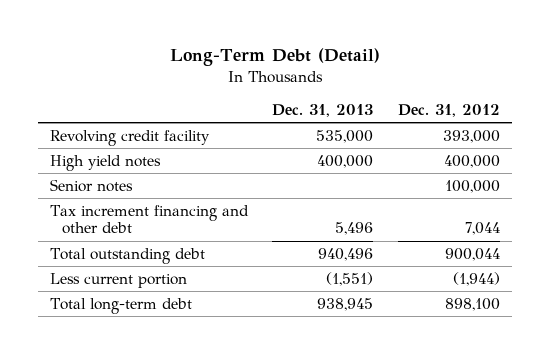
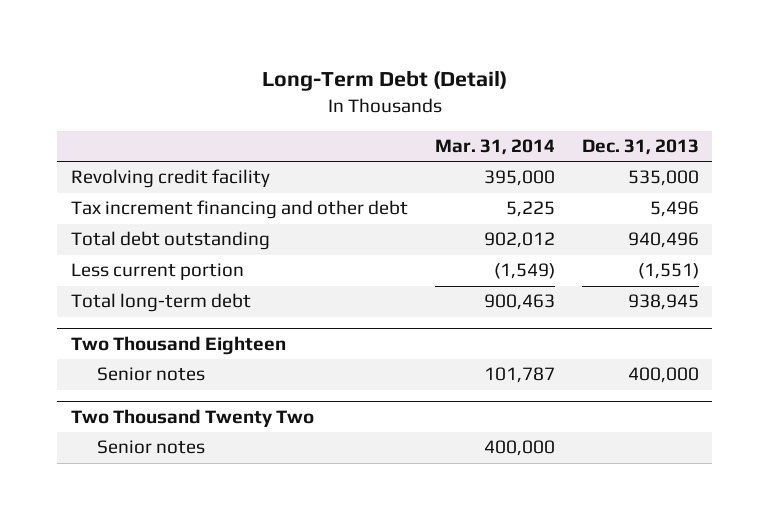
- | Dec. 31, 2013 | Dec. 31, 2012
+ | Mar. 31, 2014 | Dec. 31, 2013
- High yield notes | 400,000 | 400,000
- Senior notes | | 100,000
- Total outstanding debt | 940,496 | 900,044
+ Total debt outstanding | 902,012 | 940,496
+ Two Thousand Eighteen
+ Senior notes | 101,787 | 400,000
+ Two Thousand Twenty Two
+ Senior notes | 400,000 |

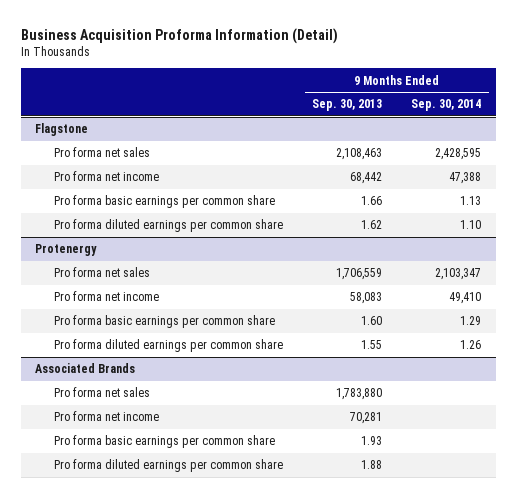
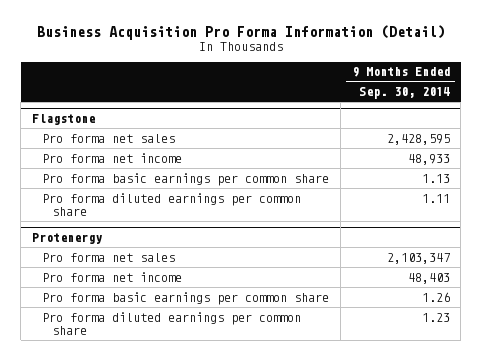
- Business Acquisition Proforma Information (Detail)
+ Business Acquisition Pro Forma Information (Detail)
- | 9 Months Ended Sep. 30, 2013 | 9 Months Ended Sep. 30, 2014
+ | 9 Months Ended Sep. 30, 2014
@ Flagstone
- Pro forma net income | 68,442 | 47,388
+ Pro forma net income | 48,933
- Pro forma diluted earnings per common share | 1.62 | 1.10
+ Pro forma diluted earnings per common share | 1.11
@ Protenergy
- Pro forma net income | 58,083 | 49,410
- Pro forma basic earnings per common share | 1.60 | 1.29
- Pro forma diluted earnings per common share | 1.55 | 1.26
- Associated Brands
- Pro forma net sales | 1,783,880 |
- Pro forma net income | 70,281 |
- Pro forma basic earnings per common share | 1.93 |
- Pro forma diluted earnings per common share | 1.88 |
@ Protenergy
+ Pro forma net income | 48,403
+ Pro forma basic earnings per common share | 1.26
+ Pro forma diluted earnings per common share | 1.23

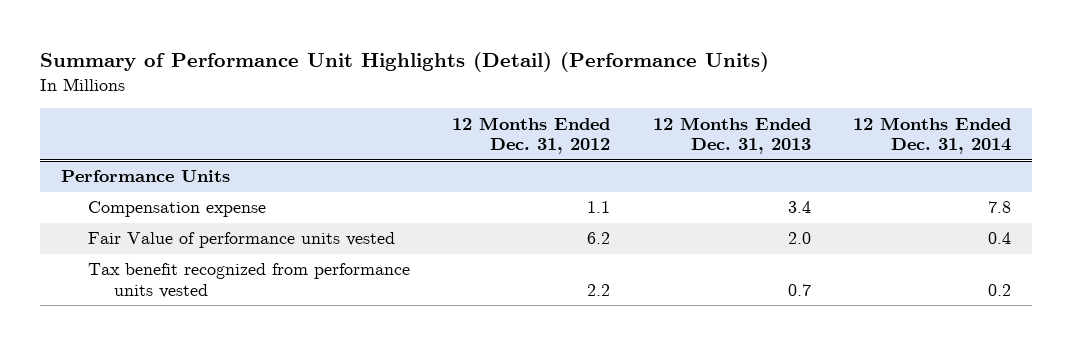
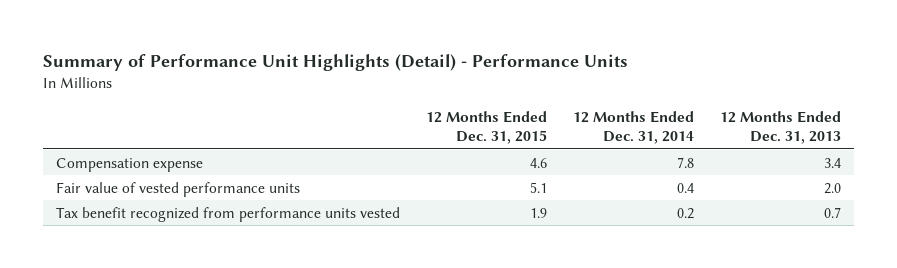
- Summary of Performance Unit Highlights (Detail) (Performance Units)
+ Summary of Performance Unit Highlights (Detail) - Performance Units
- | 12 Months Ended Dec. 31, 2012 | 12 Months Ended Dec. 31, 2013 | 12 Months Ended Dec. 31, 2014
+ | 12 Months Ended Dec. 31, 2015 | 12 Months Ended Dec. 31, 2014 | 12 Months Ended Dec. 31, 2013
- Performance Units
- Fair Value of performance units vested | 6.2 | 2.0 | 0.4
+ Fair value of vested performance units | 5.1 | 0.4 | 2.0

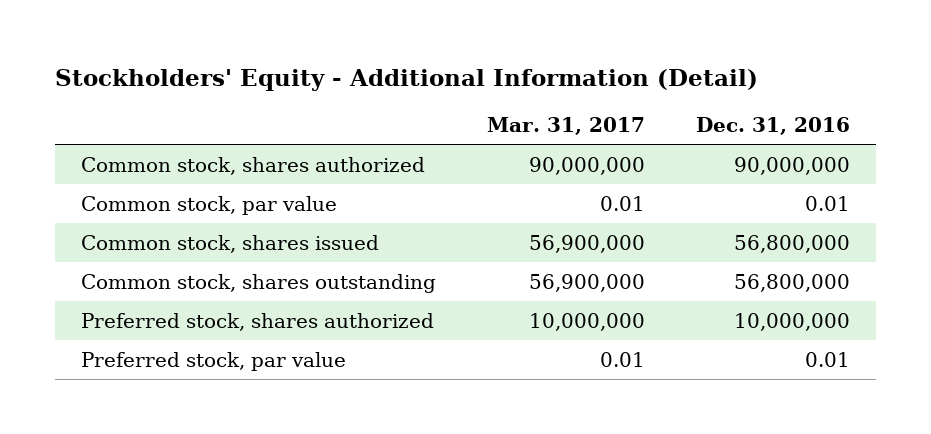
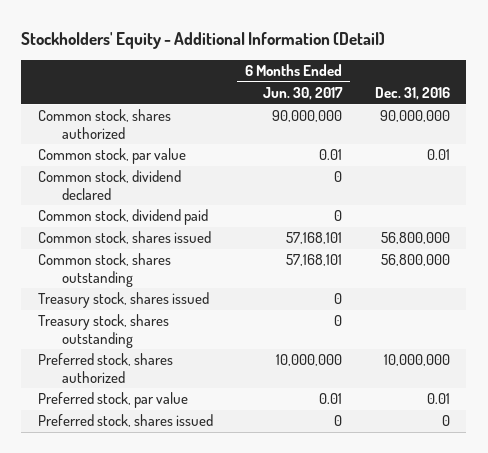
- | Mar. 31, 2017 | Dec. 31, 2016
+ | 6 Months Ended Jun. 30, 2017 | Dec. 31, 2016
+ Common stock, dividend declared | 0 |
+ Common stock, dividend paid | 0 |
+ Treasury stock, shares issued | 0 |
+ Treasury stock, shares outstanding | 0 |
+ Preferred stock, shares issued | 0 | 0

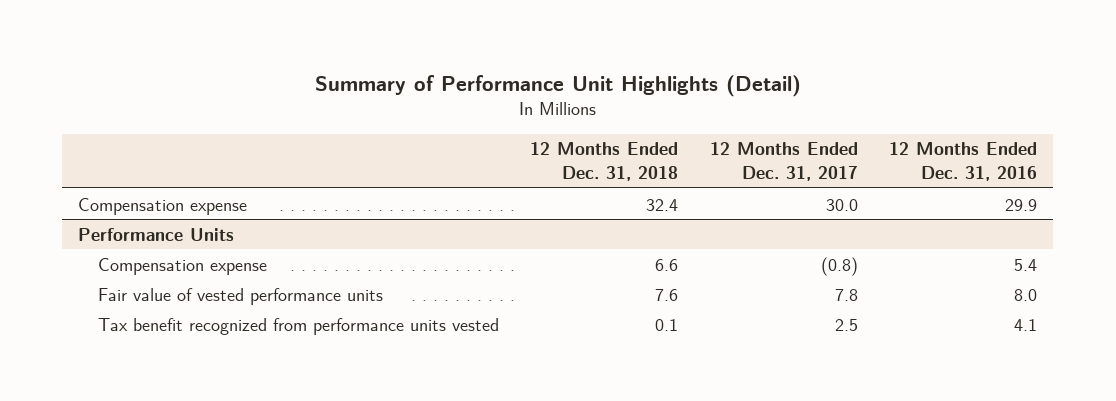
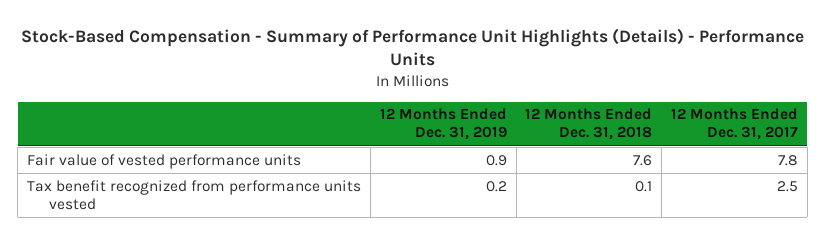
- Summary of Performance Unit Highlights (Detail)
+ Stock-Based Compensation - Summary of Performance Unit Highlights (Details) - Performance Units
- | 12 Months Ended Dec. 31, 2018 | 12 Months Ended Dec. 31, 2017 | 12 Months Ended Dec. 31, 2016
+ | 12 Months Ended Dec. 31, 2019 | 12 Months Ended Dec. 31, 2018 | 12 Months Ended Dec. 31, 2017
- Compensation expense | 32.4 | 30.0 | 29.9
- Performance Units
- Compensation expense | 6.6 | (0.8) | 5.4

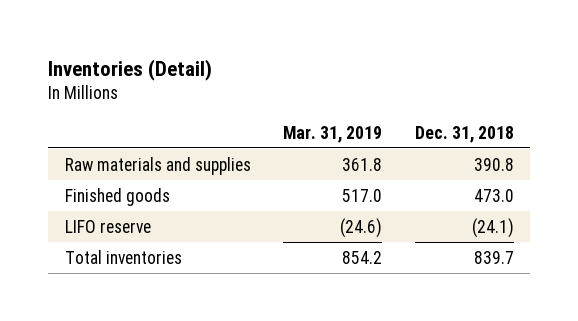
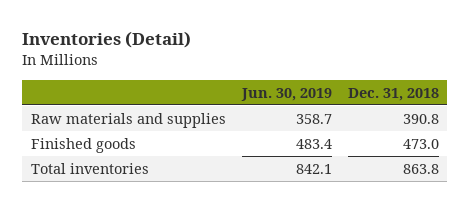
- | Mar. 31, 2019 | Dec. 31, 2018
+ | Jun. 30, 2019 | Dec. 31, 2018
- LIFO reserve | (24.6) | (24.1)
- Total inventories | 854.2 | 839.7
+ Total inventories | 842.1 | 863.8

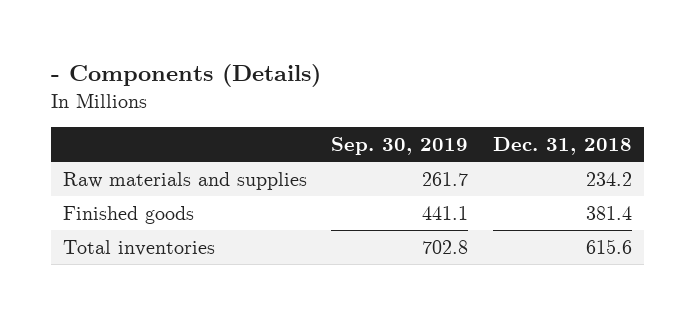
- Inventories (Detail)
+ - Components (Details)
- | Jun. 30, 2019 | Dec. 31, 2018
+ | Sep. 30, 2019 | Dec. 31, 2018
- Raw materials and supplies | 358.7 | 390.8
- Finished goods | 483.4 | 473.0
- Total inventories | 842.1 | 863.8
+ Raw materials and supplies | 261.7 | 234.2
+ Finished goods | 441.1 | 381.4
+ Total inventories | 702.8 | 615.6

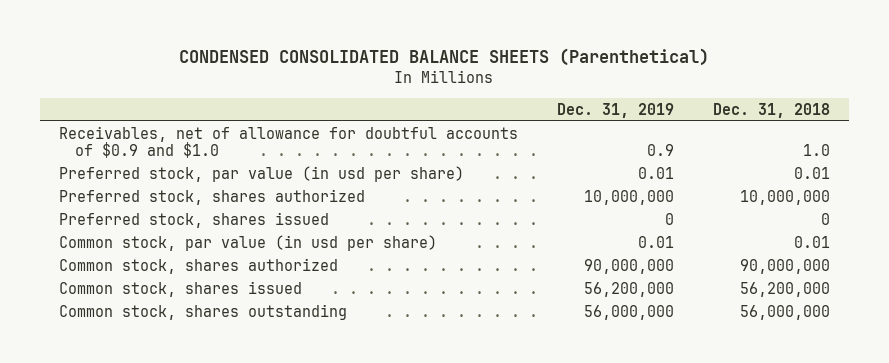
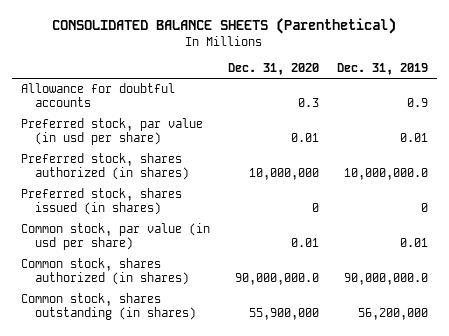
- CONDENSED CONSOLIDATED BALANCE SHEETS (Parenthetical)
+ CONSOLIDATED BALANCE SHEETS (Parenthetical)
- | Dec. 31, 2019 | Dec. 31, 2018
+ | Dec. 31, 2020 | Dec. 31, 2019
- Receivables, net of allowance for doubtful accounts of $0.9 and $1.0 | 0.9 | 1.0
+ Allowance for doubtful accounts | 0.3 | 0.9
- Preferred stock, shares authorized | 10,000,000 | 10,000,000
- Preferred stock, shares issued | 0 | 0
+ Preferred stock, shares authorized (in shares) | 10,000,000 | 10,000,000.0
+ Preferred stock, shares issued (in shares) | 0 | 0
- Common stock, shares authorized | 90,000,000 | 90,000,000
- Common stock, shares issued | 56,200,000 | 56,200,000
- Common stock, shares outstanding | 56,000,000 | 56,000,000
+ Common stock, shares authorized (in shares) | 90,000,000.0 | 90,000,000.0
+ Common stock, shares outstanding (in shares) | 55,900,000 | 56,200,000

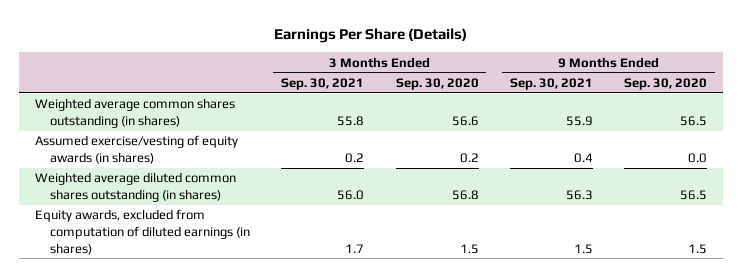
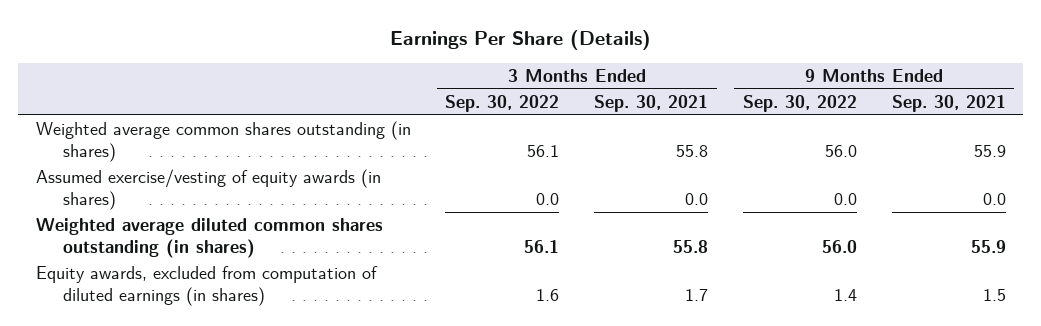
- | 3 Months Ended Sep. 30, 2021 | 3 Months Ended Sep. 30, 2020 | 9 Months Ended Sep. 30, 2021 | 9 Months Ended Sep. 30, 2020
+ | 3 Months Ended Sep. 30, 2022 | 3 Months Ended Sep. 30, 2021 | 9 Months Ended Sep. 30, 2022 | 9 Months Ended Sep. 30, 2021
- Assumed exercise/vesting of equity awards (in shares) | 0.2 | 0.2 | 0.4 | 0.0
- Weighted average diluted common shares outstanding (in shares) | 56.0 | 56.8 | 56.3 | 56.5
+ Assumed exercise/vesting of equity awards (in shares) | 0.0 | 0.0 | 0.0 | 0.0
+ Weighted average diluted common shares outstanding (in shares) | 56.1 | 55.8 | 56.0 | 55.9

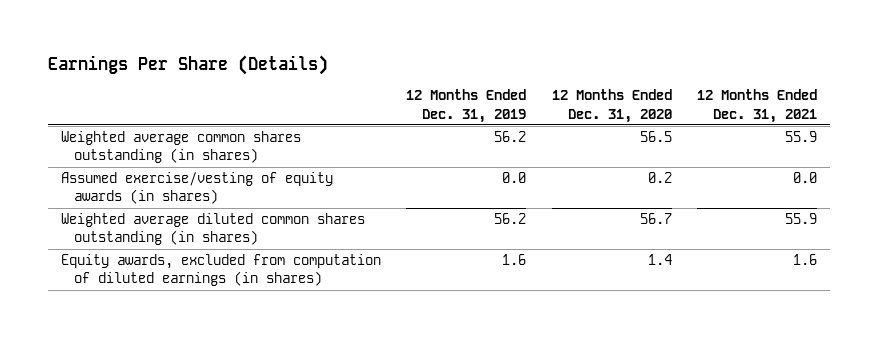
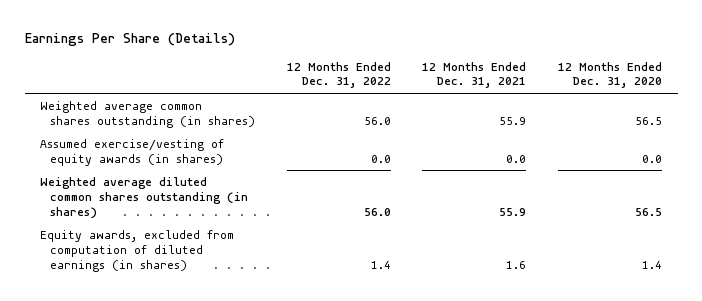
- | 12 Months Ended Dec. 31, 2019 | 12 Months Ended Dec. 31, 2020 | 12 Months Ended Dec. 31, 2021
+ | 12 Months Ended Dec. 31, 2022 | 12 Months Ended Dec. 31, 2021 | 12 Months Ended Dec. 31, 2020
- Assumed exercise/vesting of equity awards (in shares) | 0.0 | 0.2 | 0.0
- Weighted average diluted common shares outstanding (in shares) | 56.2 | 56.7 | 55.9
+ Assumed exercise/vesting of equity awards (in shares) | 0.0 | 0.0 | 0.0
+ Weighted average diluted common shares outstanding (in shares) | 56.0 | 55.9 | 56.5

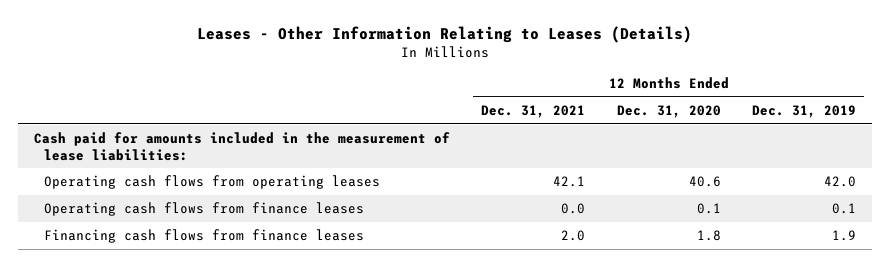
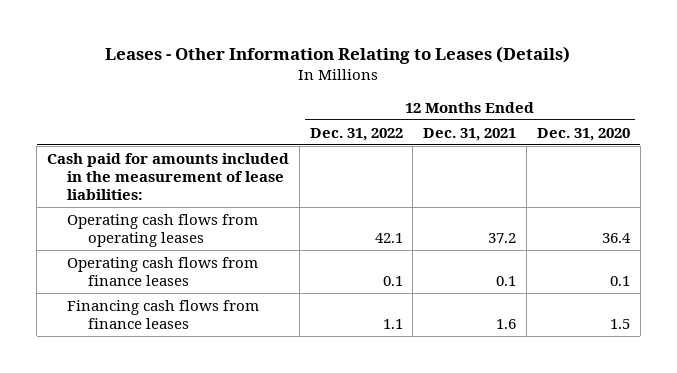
- | 12 Months Ended Dec. 31, 2021 | 12 Months Ended Dec. 31, 2020 | 12 Months Ended Dec. 31, 2019
+ | 12 Months Ended Dec. 31, 2022 | 12 Months Ended Dec. 31, 2021 | 12 Months Ended Dec. 31, 2020
- Operating cash flows from operating leases | 42.1 | 40.6 | 42.0
- Operating cash flows from finance leases | 0.0 | 0.1 | 0.1
- Financing cash flows from finance leases | 2.0 | 1.8 | 1.9
+ Operating cash flows from operating leases | 42.1 | 37.2 | 36.4
+ Operating cash flows from finance leases | 0.1 | 0.1 | 0.1
+ Financing cash flows from finance leases | 1.1 | 1.6 | 1.5

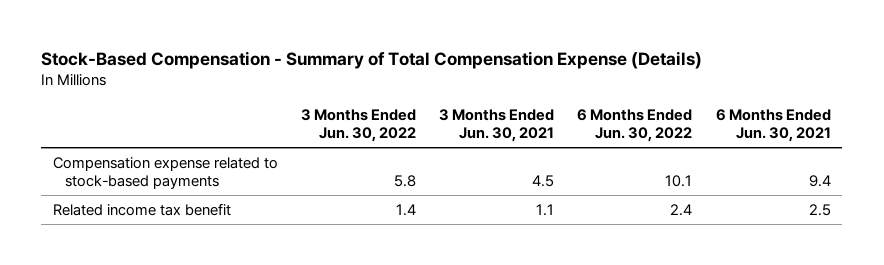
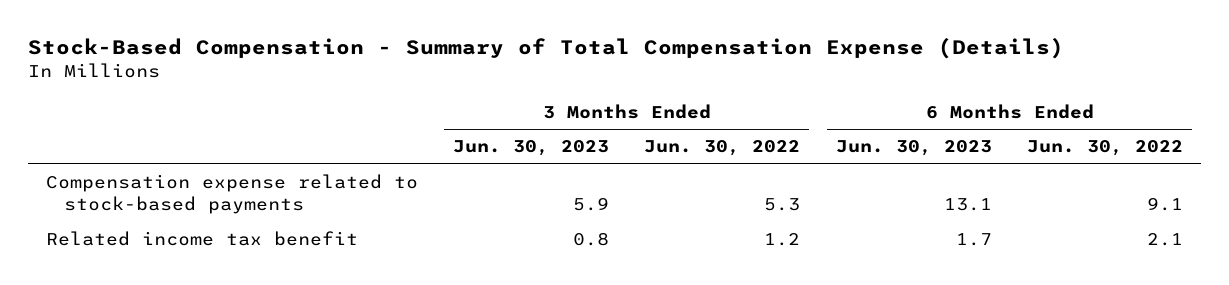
- | 3 Months Ended Jun. 30, 2022 | 3 Months Ended Jun. 30, 2021 | 6 Months Ended Jun. 30, 2022 | 6 Months Ended Jun. 30, 2021
+ | 3 Months Ended Jun. 30, 2023 | 3 Months Ended Jun. 30, 2022 | 6 Months Ended Jun. 30, 2023 | 6 Months Ended Jun. 30, 2022
- Compensation expense related to stock-based payments | 5.8 | 4.5 | 10.1 | 9.4
- Related income tax benefit | 1.4 | 1.1 | 2.4 | 2.5
+ Compensation expense related to stock-based payments | 5.9 | 5.3 | 13.1 | 9.1
+ Related income tax benefit | 0.8 | 1.2 | 1.7 | 2.1

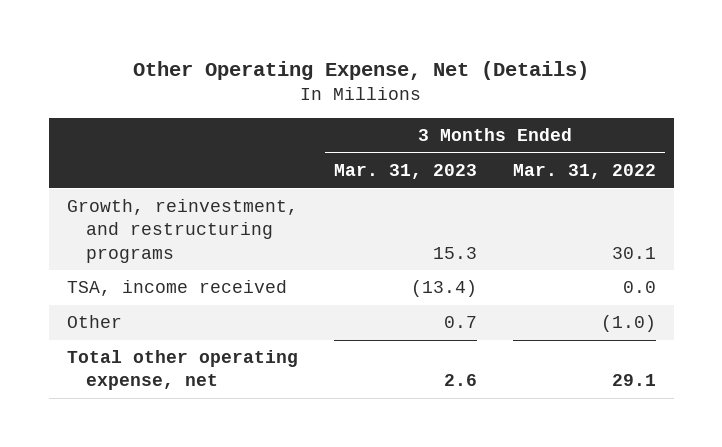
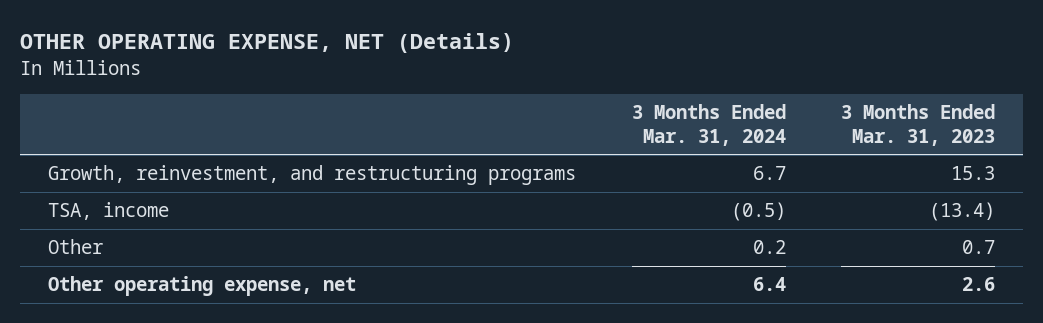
- Other Operating Expense, Net (Details)
+ OTHER OPERATING EXPENSE, NET (Details)
- | 3 Months Ended Mar. 31, 2023 | 3 Months Ended Mar. 31, 2022
+ | 3 Months Ended Mar. 31, 2024 | 3 Months Ended Mar. 31, 2023
- TSA, income received | (13.4) | 0.0
+ TSA, income | (0.5) | (13.4)
- Total other operating expense, net | 2.6 | 29.1
+ Other operating expense, net | 6.4 | 2.6

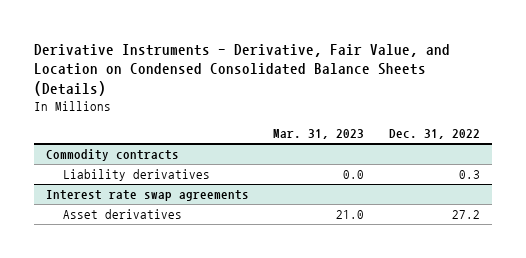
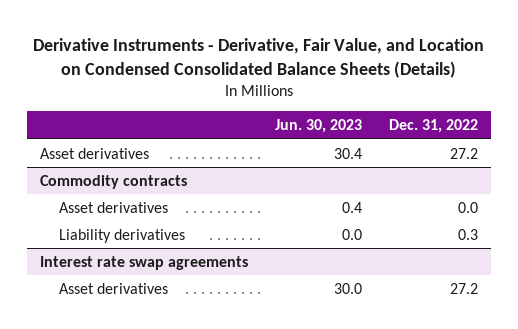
- | Mar. 31, 2023 | Dec. 31, 2022
+ | Jun. 30, 2023 | Dec. 31, 2022
+ Asset derivatives | 30.4 | 27.2
@ Commodity contracts
+ Asset derivatives | 0.4 | 0.0

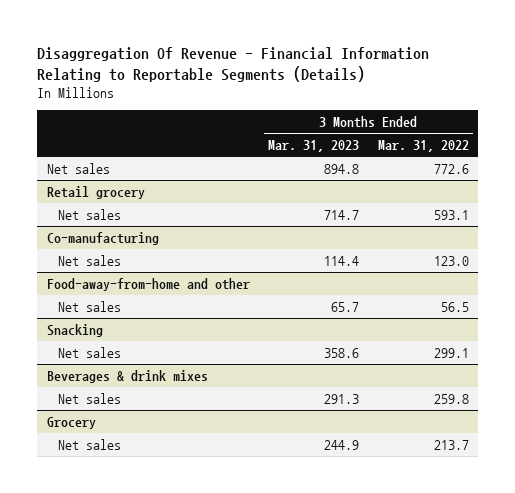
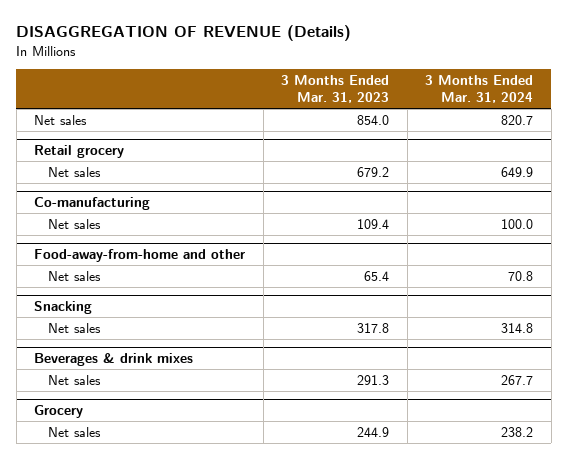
- Disaggregation Of Revenue - Financial Information Relating to Reportable Segments (Details)
+ DISAGGREGATION OF REVENUE (Details)
- | 3 Months Ended Mar. 31, 2023 | 3 Months Ended Mar. 31, 2022
+ | 3 Months Ended Mar. 31, 2023 | 3 Months Ended Mar. 31, 2024
- Net sales | 894.8 | 772.6
+ Net sales | 854.0 | 820.7
@ Retail grocery
- Net sales | 714.7 | 593.1
+ Net sales | 679.2 | 649.9
@ Co-manufacturing
- Net sales | 114.4 | 123.0
+ Net sales | 109.4 | 100.0
@ Food-away-from-home and other
- Net sales | 65.7 | 56.5
+ Net sales | 65.4 | 70.8
@ Snacking
- Net sales | 358.6 | 299.1
+ Net sales | 317.8 | 314.8

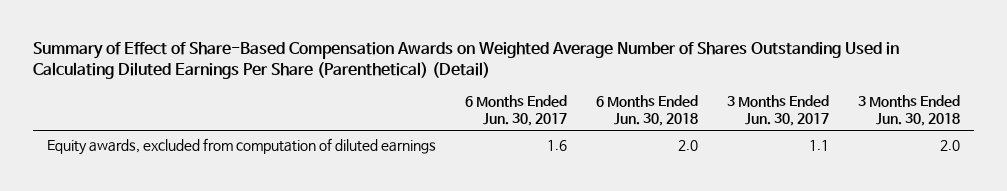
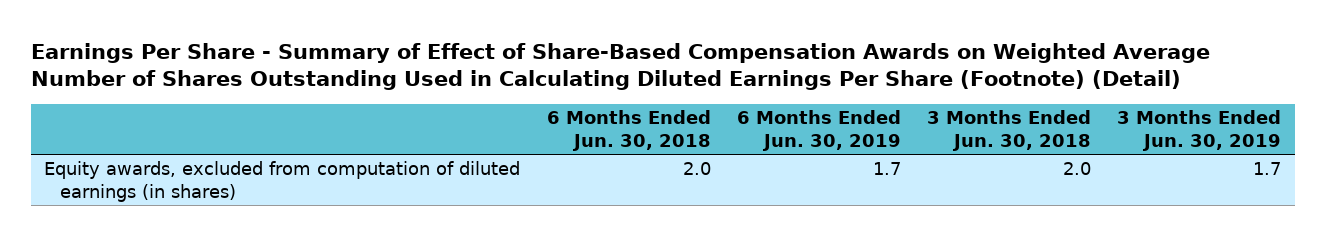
- Summary of Effect of Share-Based Compensation Awards on Weighted Average Number of Shares Outstanding Used in Calculating Diluted Earnings Per Share (Parenthetical) (Detail)
+ Earnings Per Share - Summary of Effect of Share-Based Compensation Awards on Weighted Average Number of Shares Outstanding Used in Calculating Diluted Earnings Per Share (Footnote) (Detail)
- | 6 Months Ended Jun. 30, 2017 | 6 Months Ended Jun. 30, 2018 | 3 Months Ended Jun. 30, 2017 | 3 Months Ended Jun. 30, 2018
+ | 6 Months Ended Jun. 30, 2018 | 6 Months Ended Jun. 30, 2019 | 3 Months Ended Jun. 30, 2018 | 3 Months Ended Jun. 30, 2019
- Equity awards, excluded from computation of diluted earnings | 1.6 | 2.0 | 1.1 | 2.0
+ Equity awards, excluded from computation of diluted earnings (in shares) | 2.0 | 1.7 | 2.0 | 1.7

